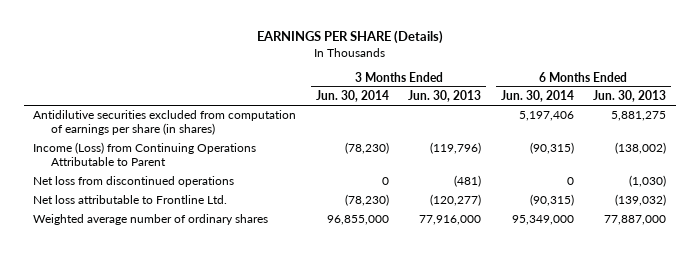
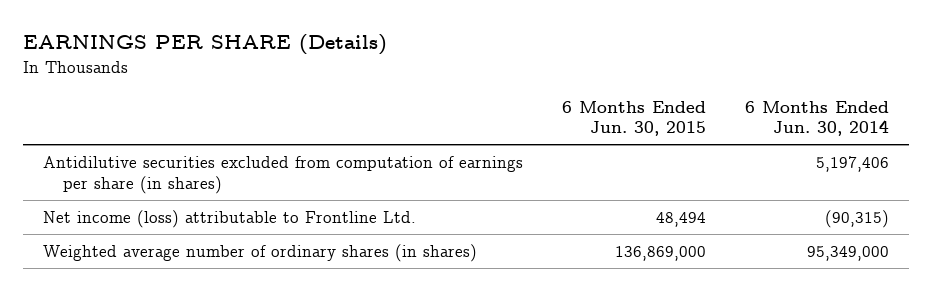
- | 3 Months Ended Jun. 30, 2014 | 3 Months Ended Jun. 30, 2013 | 6 Months Ended Jun. 30, 2014 | 6 Months Ended Jun. 30, 2013
+ | 6 Months Ended Jun. 30, 2015 | 6 Months Ended Jun. 30, 2014
- Income (Loss) from Continuing Operations Attributable to Parent | (78,230) | (119,796) | (90,315) | (138,002)
- Net loss from discontinued operations | 0 | (481) | 0 | (1,030)
- Net loss attributable to Frontline Ltd. | (78,230) | (120,277) | (90,315) | (139,032)
- Weighted average number of ordinary shares | 96,855,000 | 77,916,000 | 95,349,000 | 77,887,000
+ Net income (loss) attributable to Frontline Ltd. | 48,494 | (90,315)
+ Weighted average number of ordinary shares (in shares) | 136,869,000 | 95,349,000

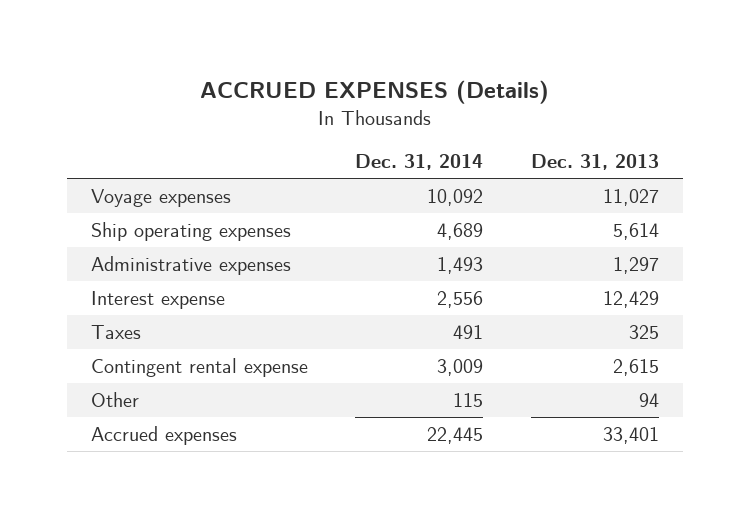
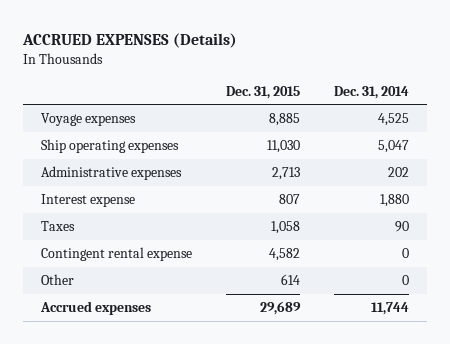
- | Dec. 31, 2014 | Dec. 31, 2013
+ | Dec. 31, 2015 | Dec. 31, 2014
- Voyage expenses | 10,092 | 11,027
- Ship operating expenses | 4,689 | 5,614
- Administrative expenses | 1,493 | 1,297
- Interest expense | 2,556 | 12,429
- Taxes | 491 | 325
- Contingent rental expense | 3,009 | 2,615
- Other | 115 | 94
- Accrued expenses | 22,445 | 33,401
+ Voyage expenses | 8,885 | 4,525
+ Ship operating expenses | 11,030 | 5,047
+ Administrative expenses | 2,713 | 202
+ Interest expense | 807 | 1,880
+ Taxes | 1,058 | 90
+ Contingent rental expense | 4,582 | 0
+ Other | 614 | 0
+ Accrued expenses | 29,689 | 11,744

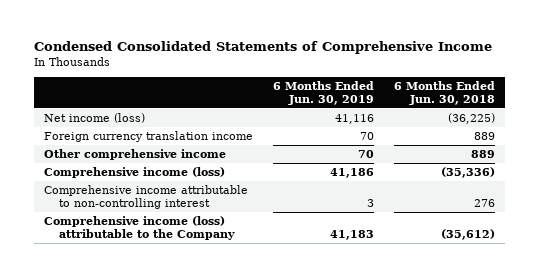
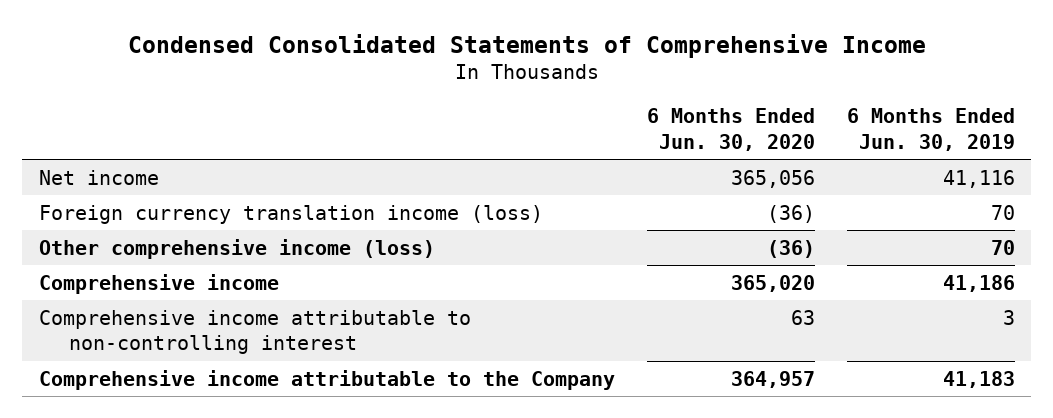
- | 6 Months Ended Jun. 30, 2019 | 6 Months Ended Jun. 30, 2018
+ | 6 Months Ended Jun. 30, 2020 | 6 Months Ended Jun. 30, 2019
- Net income (loss) | 41,116 | (36,225)
- Foreign currency translation income | 70 | 889
- Other comprehensive income | 70 | 889
- Comprehensive income (loss) | 41,186 | (35,336)
+ Net income | 365,056 | 41,116
+ Foreign currency translation income (loss) | (36) | 70
+ Other comprehensive income (loss) | (36) | 70
+ Comprehensive income | 365,020 | 41,186
- Comprehensive income (loss) attributable to the Company | 41,183 | (35,612)
+ Comprehensive income attributable to the Company | 364,957 | 41,183

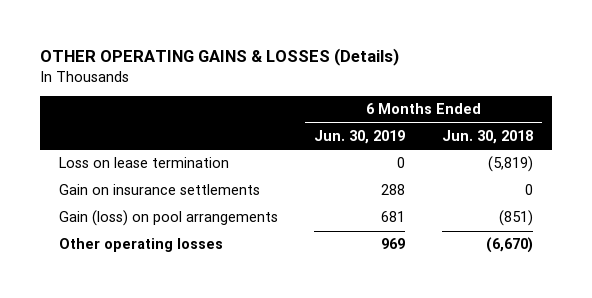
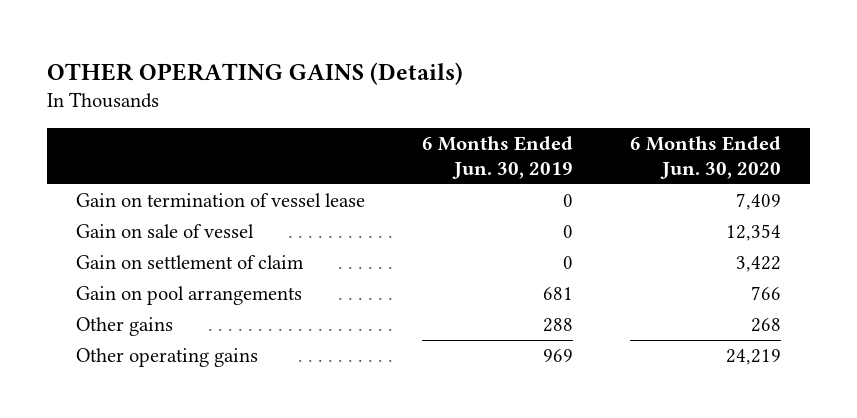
- OTHER OPERATING GAINS & LOSSES (Details)
+ OTHER OPERATING GAINS (Details)
- | 6 Months Ended Jun. 30, 2019 | 6 Months Ended Jun. 30, 2018
+ | 6 Months Ended Jun. 30, 2019 | 6 Months Ended Jun. 30, 2020
- Loss on lease termination | 0 | (5,819)
- Gain on insurance settlements | 288 | 0
- Gain (loss) on pool arrangements | 681 | (851)
- Other operating losses | 969 | (6,670)
+ Gain on termination of vessel lease | 0 | 7,409
+ Gain on sale of vessel | 0 | 12,354
+ Gain on settlement of claim | 0 | 3,422
+ Gain on pool arrangements | 681 | 766
+ Other gains | 288 | 268
+ Other operating gains | 969 | 24,219

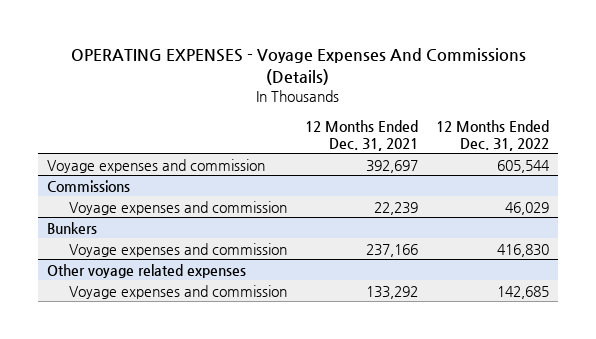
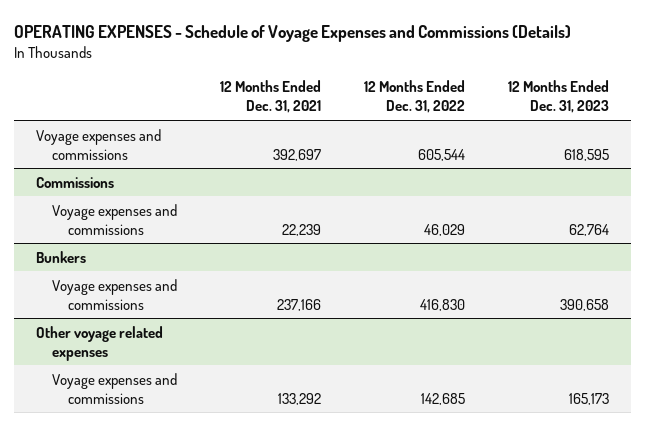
- OPERATING EXPENSES - Voyage Expenses And Commissions (Details)
+ OPERATING EXPENSES - Schedule of Voyage Expenses and Commissions (Details)
- | 12 Months Ended Dec. 31, 2021 | 12 Months Ended Dec. 31, 2022
+ | 12 Months Ended Dec. 31, 2021 | 12 Months Ended Dec. 31, 2022 | 12 Months Ended Dec. 31, 2023
- Voyage expenses and commission | 392,697 | 605,544
+ Voyage expenses and commissions | 392,697 | 605,544 | 618,595
@ Commissions
- Voyage expenses and commission | 22,239 | 46,029
+ Voyage expenses and commissions | 22,239 | 46,029 | 62,764
@ Bunkers
- Voyage expenses and commission | 237,166 | 416,830
+ Voyage expenses and commissions | 237,166 | 416,830 | 390,658
@ Other voyage related expenses
- Voyage expenses and commission | 133,292 | 142,685
+ Voyage expenses and commissions | 133,292 | 142,685 | 165,173

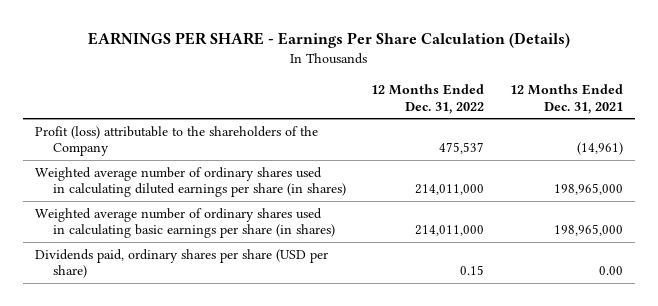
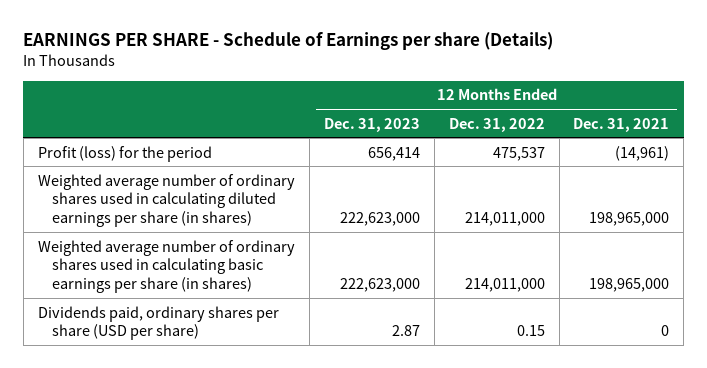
- EARNINGS PER SHARE - Earnings Per Share Calculation (Details)
+ EARNINGS PER SHARE - Schedule of Earnings per share (Details)
- | 12 Months Ended Dec. 31, 2022 | 12 Months Ended Dec. 31, 2021
+ | 12 Months Ended Dec. 31, 2023 | 12 Months Ended Dec. 31, 2022 | 12 Months Ended Dec. 31, 2021
- Profit (loss) attributable to the shareholders of the Company | 475,537 | (14,961)
+ Profit (loss) for the period | 656,414 | 475,537 | (14,961)
- Dividends paid, ordinary shares per share (USD per share) | 0.15 | 0.00
+ Dividends paid, ordinary shares per share (USD per share) | 2.87 | 0.15 | 0

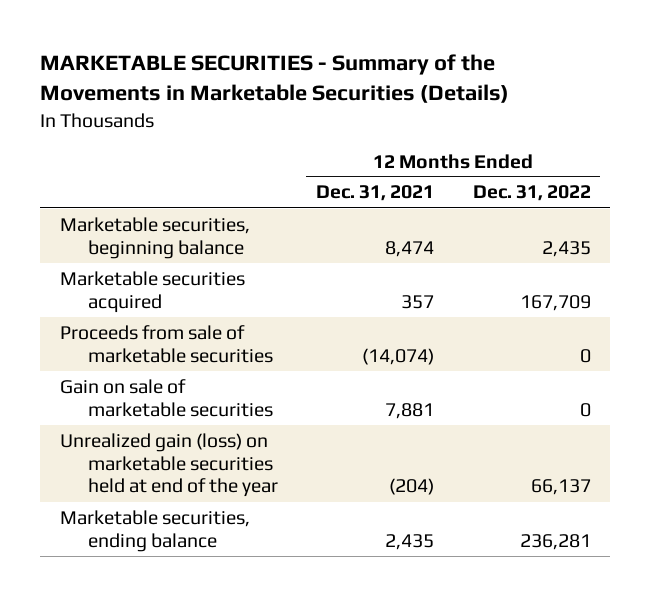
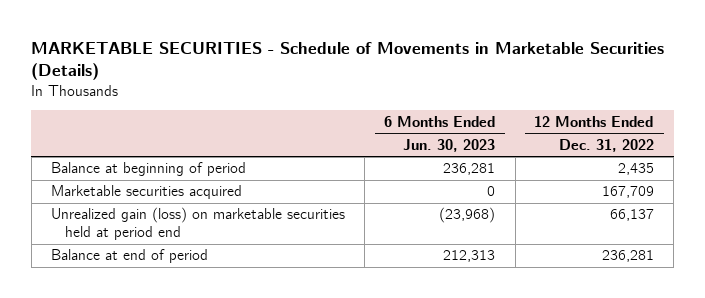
- MARKETABLE SECURITIES - Summary of the Movements in Marketable Securities (Details)
+ MARKETABLE SECURITIES - Schedule of Movements in Marketable Securities (Details)
- | 12 Months Ended Dec. 31, 2021 | 12 Months Ended Dec. 31, 2022
+ | 6 Months Ended Jun. 30, 2023 | 12 Months Ended Dec. 31, 2022
- Marketable securities, beginning balance | 8,474 | 2,435
+ Balance at beginning of period | 236,281 | 2,435
- Proceeds from sale of marketable securities | (14,074) | 0
- Gain on sale of marketable securities | 7,881 | 0
- Unrealized gain (loss) on marketable securities held at end of the year | (204) | 66,137
- Marketable securities, ending balance | 2,435 | 236,281
+ Unrealized gain (loss) on marketable securities held at period end | (23,968) | 66,137
+ Balance at end of period | 212,313 | 236,281

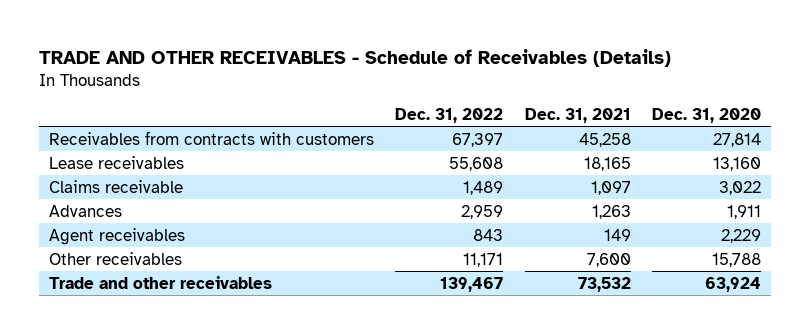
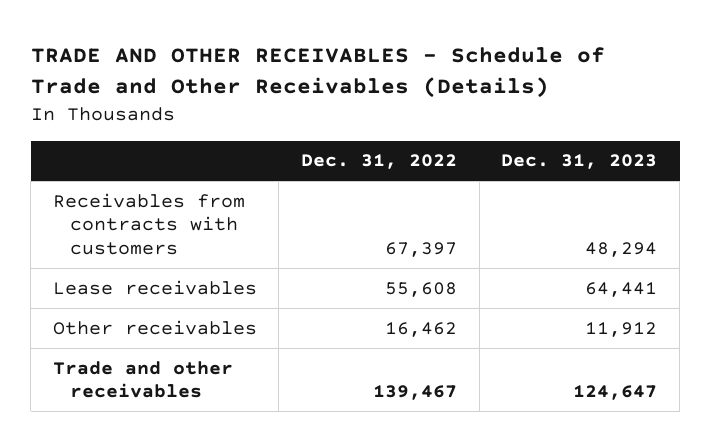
- TRADE AND OTHER RECEIVABLES - Schedule of Receivables (Details)
+ TRADE AND OTHER RECEIVABLES - Schedule of Trade and Other Receivables (Details)
- | Dec. 31, 2022 | Dec. 31, 2021 | Dec. 31, 2020
+ | Dec. 31, 2022 | Dec. 31, 2023
- Claims receivable | 1,489 | 1,097 | 3,022
- Advances | 2,959 | 1,263 | 1,911
- Agent receivables | 843 | 149 | 2,229
- Other receivables | 11,171 | 7,600 | 15,788
+ Other receivables | 16,462 | 11,912

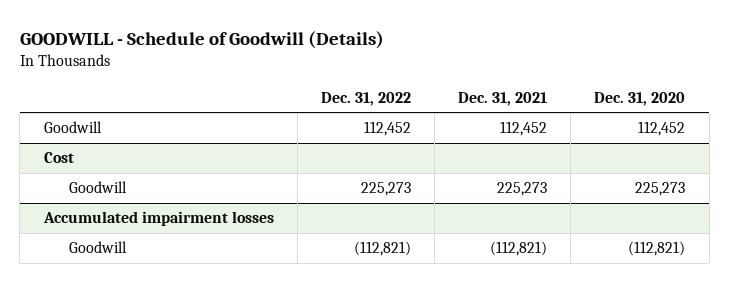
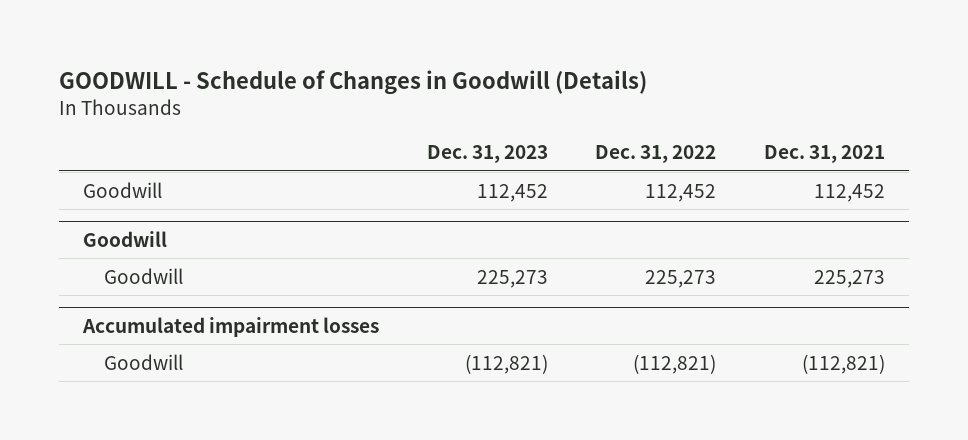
- GOODWILL - Schedule of Goodwill (Details)
+ GOODWILL - Schedule of Changes in Goodwill (Details)
- | Dec. 31, 2022 | Dec. 31, 2021 | Dec. 31, 2020
+ | Dec. 31, 2023 | Dec. 31, 2022 | Dec. 31, 2021
- Cost
+ Goodwill

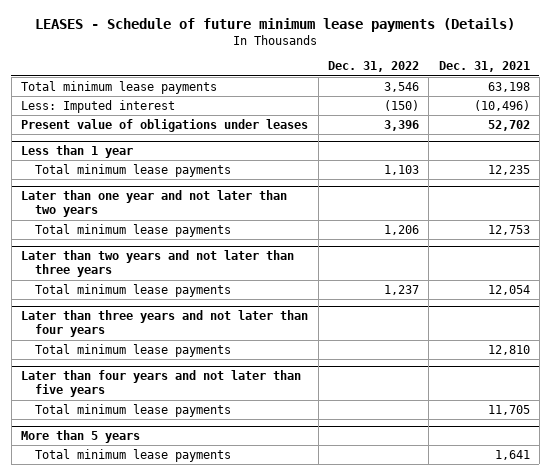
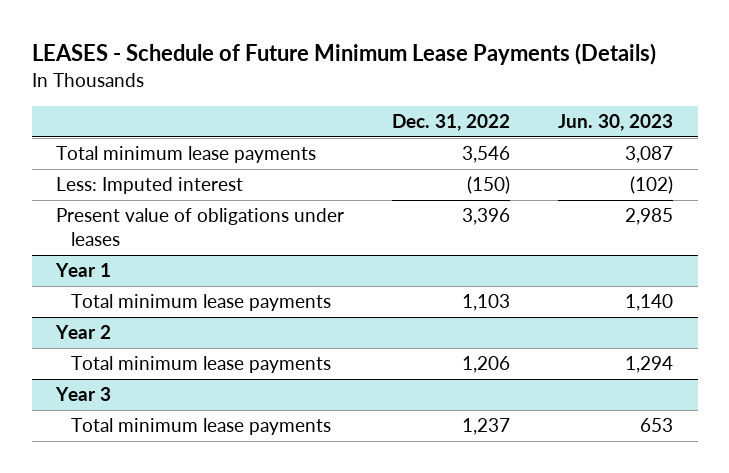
- LEASES - Schedule of future minimum lease payments (Details)
+ LEASES - Schedule of Future Minimum Lease Payments (Details)
- | Dec. 31, 2022 | Dec. 31, 2021
+ | Dec. 31, 2022 | Jun. 30, 2023
- Less than 1 year
+ Year 1
- Later than one year and not later than two years
+ Year 2
- Later than two years and not later than three years
+ Year 3
- Later than three years and not later than four years
- Total minimum lease payments | | 12,810
- Later than four years and not later than five years
- Total minimum lease payments | | 11,705
- More than 5 years
- Total minimum lease payments | | 1,641

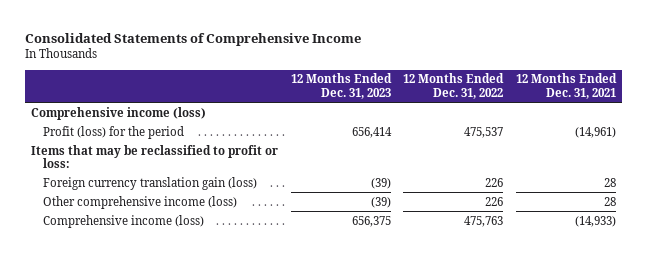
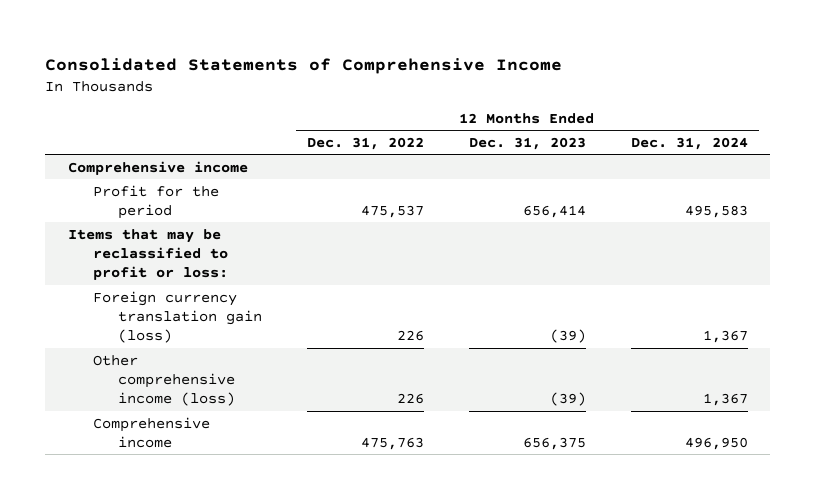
- | 12 Months Ended Dec. 31, 2023 | 12 Months Ended Dec. 31, 2022 | 12 Months Ended Dec. 31, 2021
+ | 12 Months Ended Dec. 31, 2022 | 12 Months Ended Dec. 31, 2023 | 12 Months Ended Dec. 31, 2024
- Comprehensive income (loss)
- Profit (loss) for the period | 656,414 | 475,537 | (14,961)
+ Comprehensive income
+ Profit for the period | 475,537 | 656,414 | 495,583
- Comprehensive income (loss) | 656,375 | 475,763 | (14,933)
+ Comprehensive income | 475,763 | 656,375 | 496,950

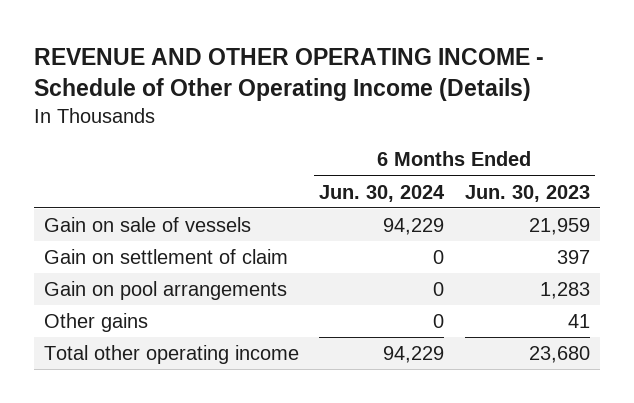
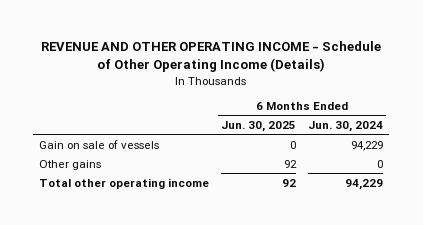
- | 6 Months Ended Jun. 30, 2024 | 6 Months Ended Jun. 30, 2023
+ | 6 Months Ended Jun. 30, 2025 | 6 Months Ended Jun. 30, 2024
- Gain on settlement of claim | 0 | 397
- Gain on pool arrangements | 0 | 1,283

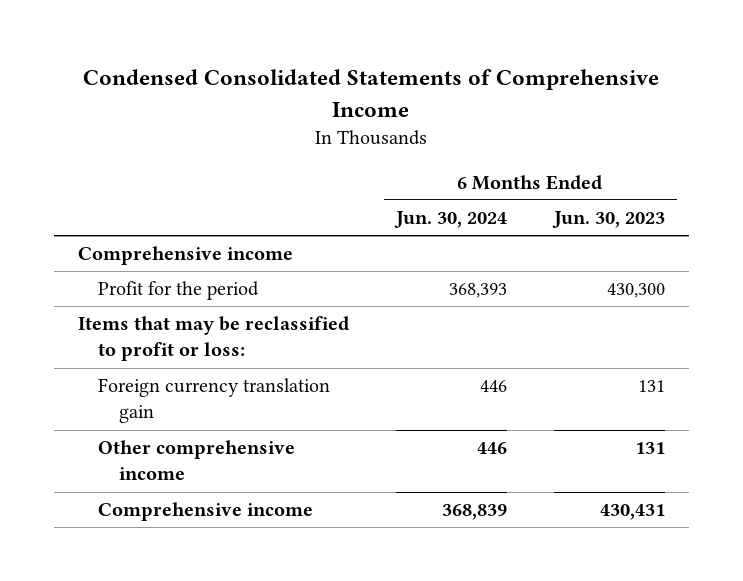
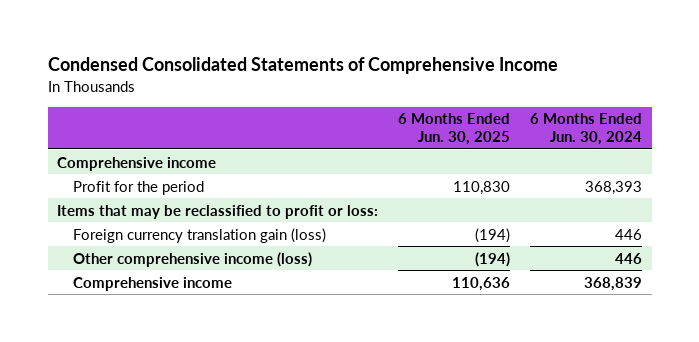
- | 6 Months Ended Jun. 30, 2024 | 6 Months Ended Jun. 30, 2023
+ | 6 Months Ended Jun. 30, 2025 | 6 Months Ended Jun. 30, 2024
- Foreign currency translation gain | 446 | 131
- Other comprehensive income | 446 | 131
+ Foreign currency translation gain (loss) | (194) | 446
+ Other comprehensive income (loss) | (194) | 446

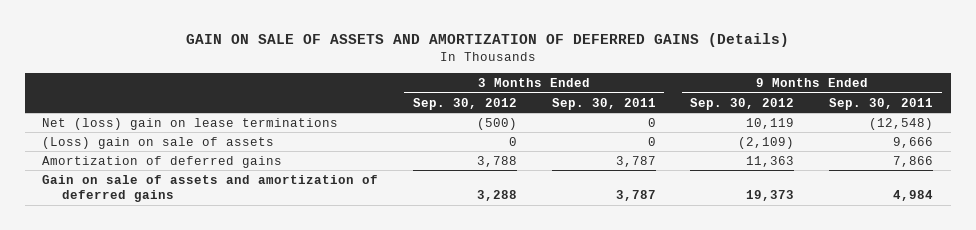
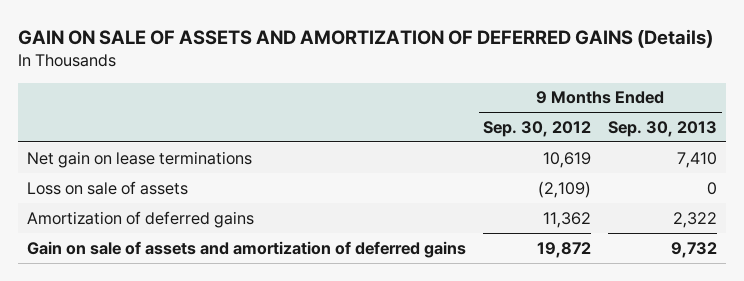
- | 3 Months Ended Sep. 30, 2012 | 3 Months Ended Sep. 30, 2011 | 9 Months Ended Sep. 30, 2012 | 9 Months Ended Sep. 30, 2011
+ | 9 Months Ended Sep. 30, 2012 | 9 Months Ended Sep. 30, 2013
- Net (loss) gain on lease terminations | (500) | 0 | 10,119 | (12,548)
- (Loss) gain on sale of assets | 0 | 0 | (2,109) | 9,666
- Amortization of deferred gains | 3,788 | 3,787 | 11,363 | 7,866
- Gain on sale of assets and amortization of deferred gains | 3,288 | 3,787 | 19,373 | 4,984
+ Net gain on lease terminations | 10,619 | 7,410
+ Loss on sale of assets | (2,109) | 0
+ Amortization of deferred gains | 11,362 | 2,322
+ Gain on sale of assets and amortization of deferred gains | 19,872 | 9,732

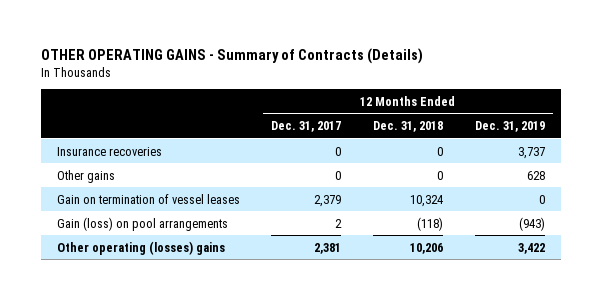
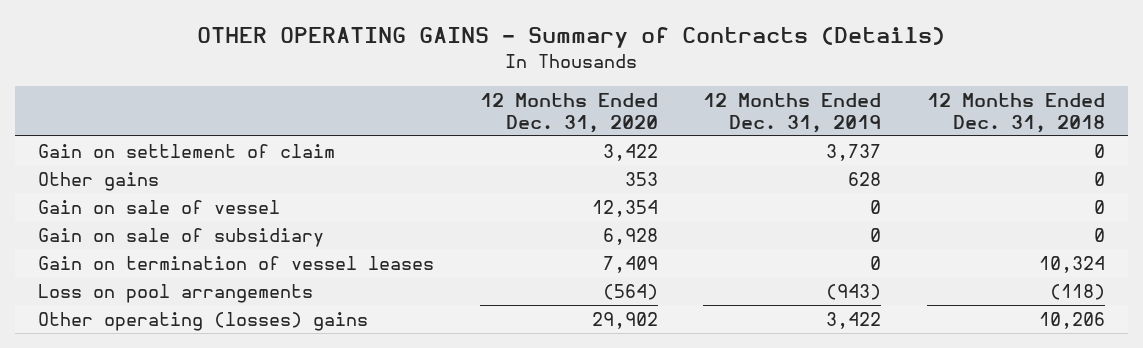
- | 12 Months Ended Dec. 31, 2017 | 12 Months Ended Dec. 31, 2018 | 12 Months Ended Dec. 31, 2019
+ | 12 Months Ended Dec. 31, 2020 | 12 Months Ended Dec. 31, 2019 | 12 Months Ended Dec. 31, 2018
- Insurance recoveries | 0 | 0 | 3,737
+ Gain on settlement of claim | 3,422 | 3,737 | 0
+ Gain on sale of vessel | 12,354 | 0 | 0
+ Gain on sale of subsidiary | 6,928 | 0 | 0
- Gain (loss) on pool arrangements | 2 | (118) | (943)
+ Loss on pool arrangements | (564) | (943) | (118)

